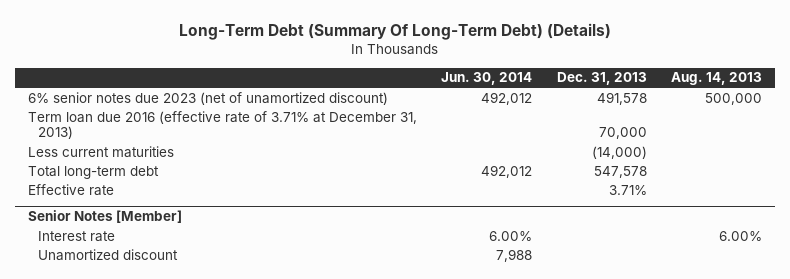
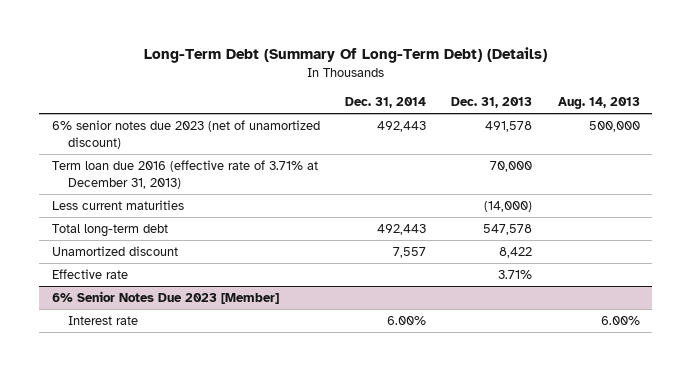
- | Jun. 30, 2014 | Dec. 31, 2013 | Aug. 14, 2013
+ | Dec. 31, 2014 | Dec. 31, 2013 | Aug. 14, 2013
+ Unamortized discount | 7,557 | 8,422 |
- Senior Notes [Member]
+ 6% Senior Notes Due 2023 [Member]
- Unamortized discount | 7,988 | |

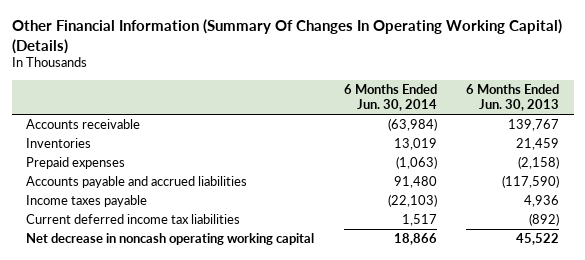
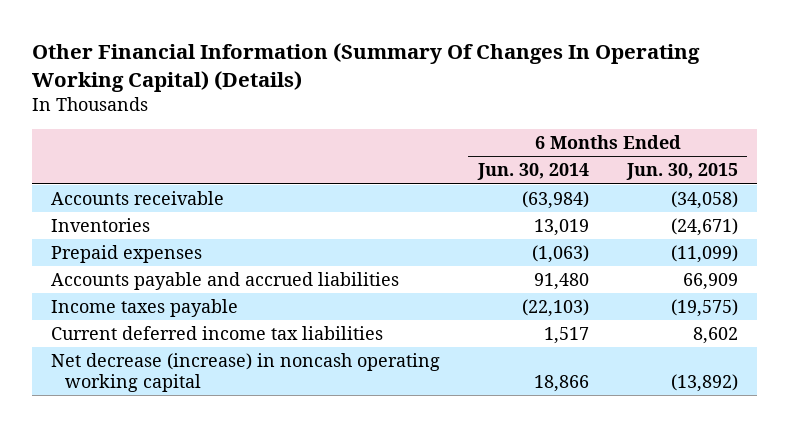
- | 6 Months Ended Jun. 30, 2014 | 6 Months Ended Jun. 30, 2013
+ | 6 Months Ended Jun. 30, 2014 | 6 Months Ended Jun. 30, 2015
- Net decrease in noncash operating working capital | 18,866 | 45,522
+ Net decrease (increase) in noncash operating working capital | 18,866 | (13,892)

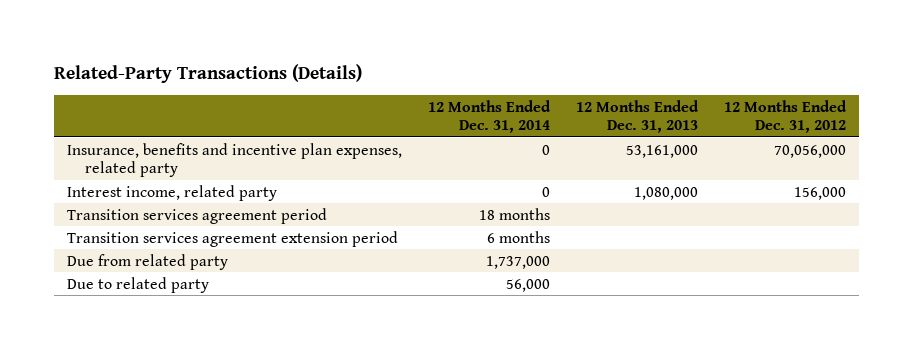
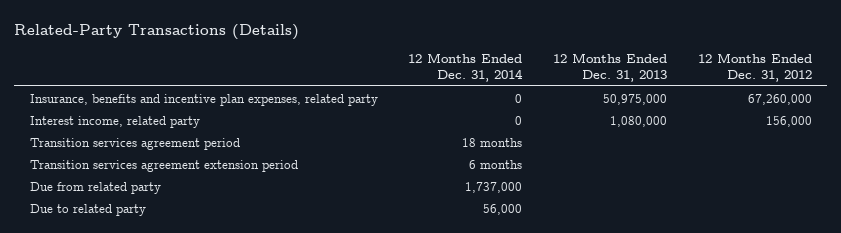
- Insurance, benefits and incentive plan expenses, related party | 0 | 53,161,000 | 70,056,000
+ Insurance, benefits and incentive plan expenses, related party | 0 | 50,975,000 | 67,260,000

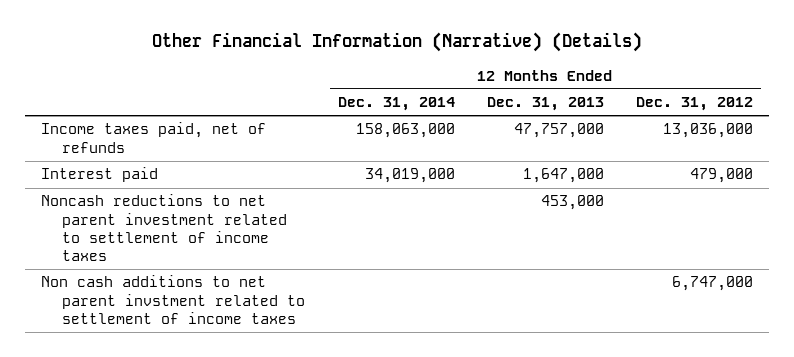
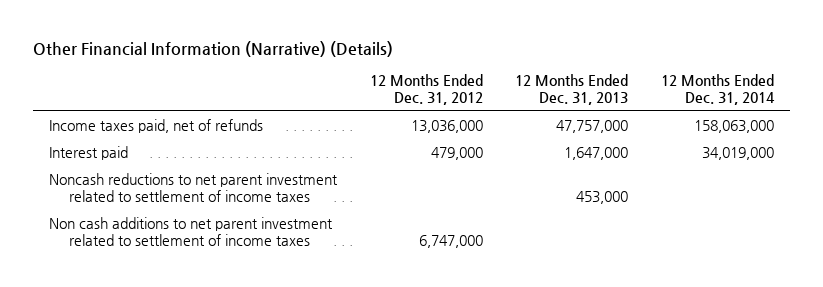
- | 12 Months Ended Dec. 31, 2014 | 12 Months Ended Dec. 31, 2013 | 12 Months Ended Dec. 31, 2012
+ | 12 Months Ended Dec. 31, 2012 | 12 Months Ended Dec. 31, 2013 | 12 Months Ended Dec. 31, 2014
- Non cash additions to net parent invstment related to settlement of income taxes | | | 6,747,000
+ Non cash additions to net parent investment related to settlement of income taxes | 6,747,000 | |

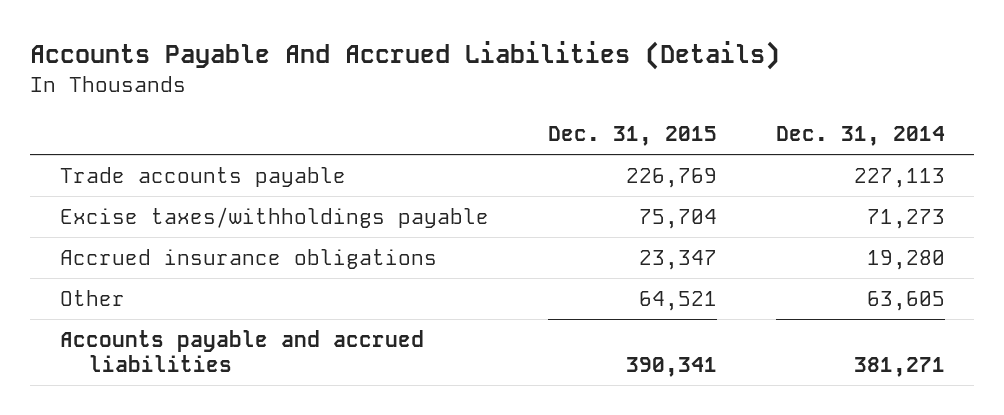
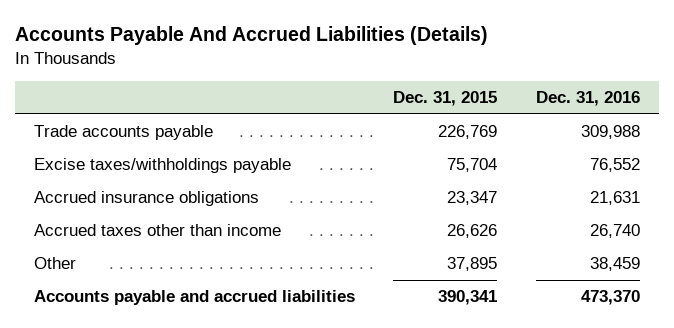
- | Dec. 31, 2015 | Dec. 31, 2014
+ | Dec. 31, 2015 | Dec. 31, 2016
- Other | 64,521 | 63,605
+ Accrued taxes other than income | 26,626 | 26,740
+ Other | 37,895 | 38,459

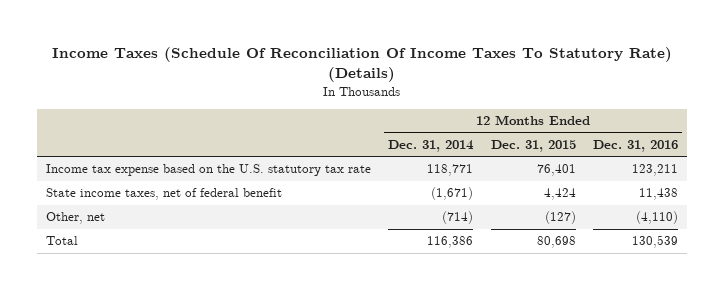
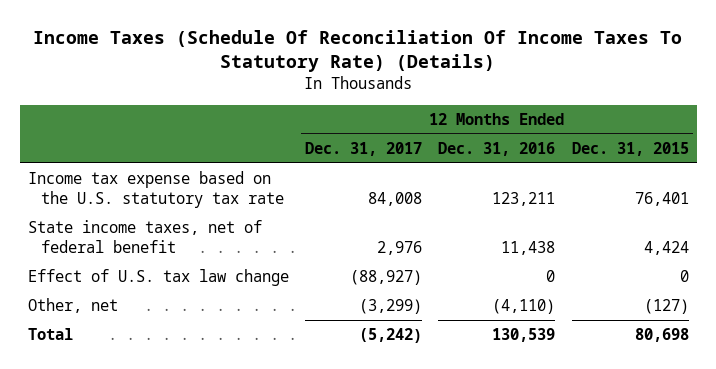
- | 12 Months Ended Dec. 31, 2014 | 12 Months Ended Dec. 31, 2015 | 12 Months Ended Dec. 31, 2016
+ | 12 Months Ended Dec. 31, 2017 | 12 Months Ended Dec. 31, 2016 | 12 Months Ended Dec. 31, 2015
+ Effect of U.S. tax law change | (88,927) | 0 | 0

